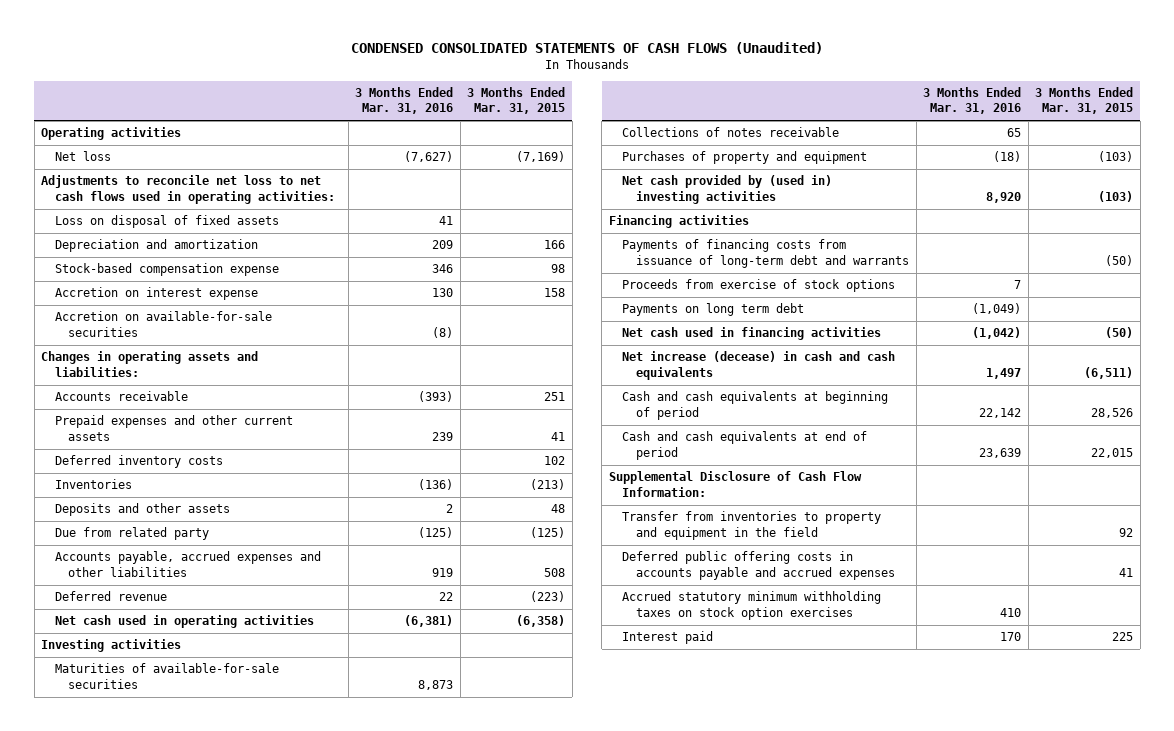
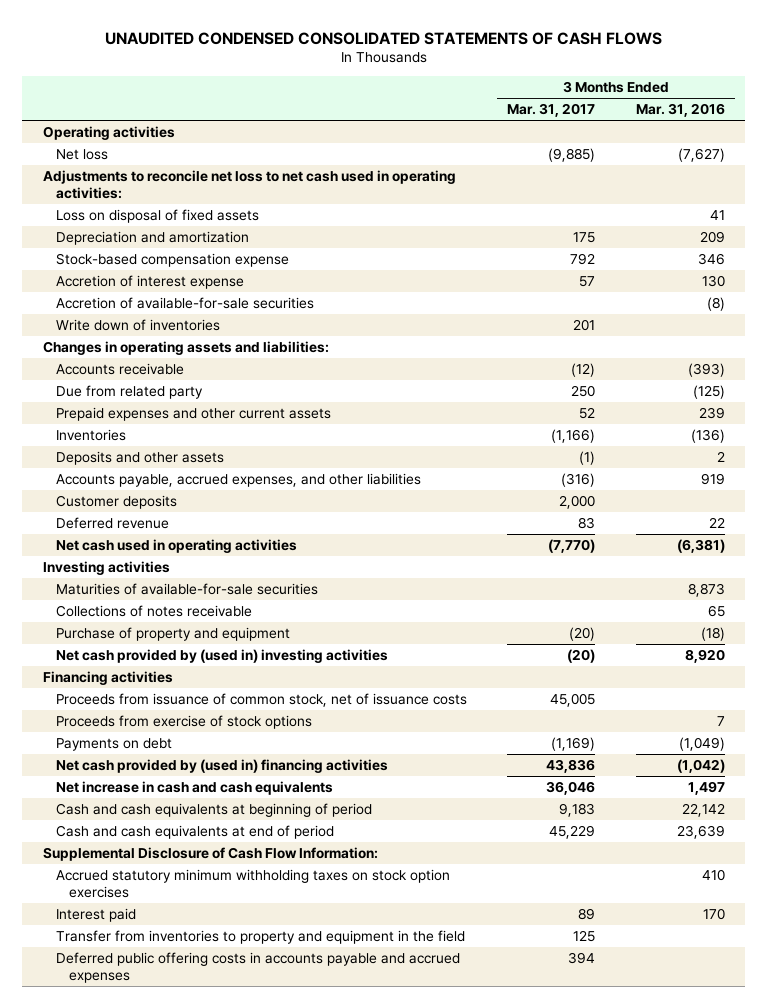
- CONDENSED CONSOLIDATED STATEMENTS OF CASH FLOWS (Unaudited)
+ UNAUDITED CONDENSED CONSOLIDATED STATEMENTS OF CASH FLOWS
- | 3 Months Ended Mar. 31, 2016 | 3 Months Ended Mar. 31, 2015
+ | 3 Months Ended Mar. 31, 2017 | 3 Months Ended Mar. 31, 2016
- Adjustments to reconcile net loss to net cash flows used in operating activities:
+ Adjustments to reconcile net loss to net cash used in operating activities:
- Accretion on interest expense | 130 | 158
- Accretion on available-for-sale securities | (8) |
+ Accretion of interest expense | 57 | 130
+ Accretion of available-for-sale securities | | (8)
+ Write down of inventories | 201 |
moved up: Due from related party | 250 | (125)
- Deferred inventory costs | | 102
- Accounts payable, accrued expenses and other liabilities | 919 | 508
+ Accounts payable, accrued expenses, and other liabilities | (316) | 919
+ Customer deposits | 2,000 |
- Purchases of property and equipment | (18) | (103)
+ Purchase of property and equipment | (20) | (18)
- Payments of financing costs from issuance of long-term debt and warrants | | (50)
+ Proceeds from issuance of common stock, net of issuance costs | 45,005 |
- Payments on long term debt | (1,049) |
- Net cash used in financing activities | (1,042) | (50)
- Net increase (decease) in cash and cash equivalents | 1,497 | (6,511)
+ Payments on debt | (1,169) | (1,049)
+ Net cash provided by (used in) financing activities | 43,836 | (1,042)
+ Net increase in cash and cash equivalents | 36,046 | 1,497
moved down: Transfer from inventories to property and equipment in the field | 125 |
moved down: Deferred public offering costs in accounts payable and accrued expenses | 394 |

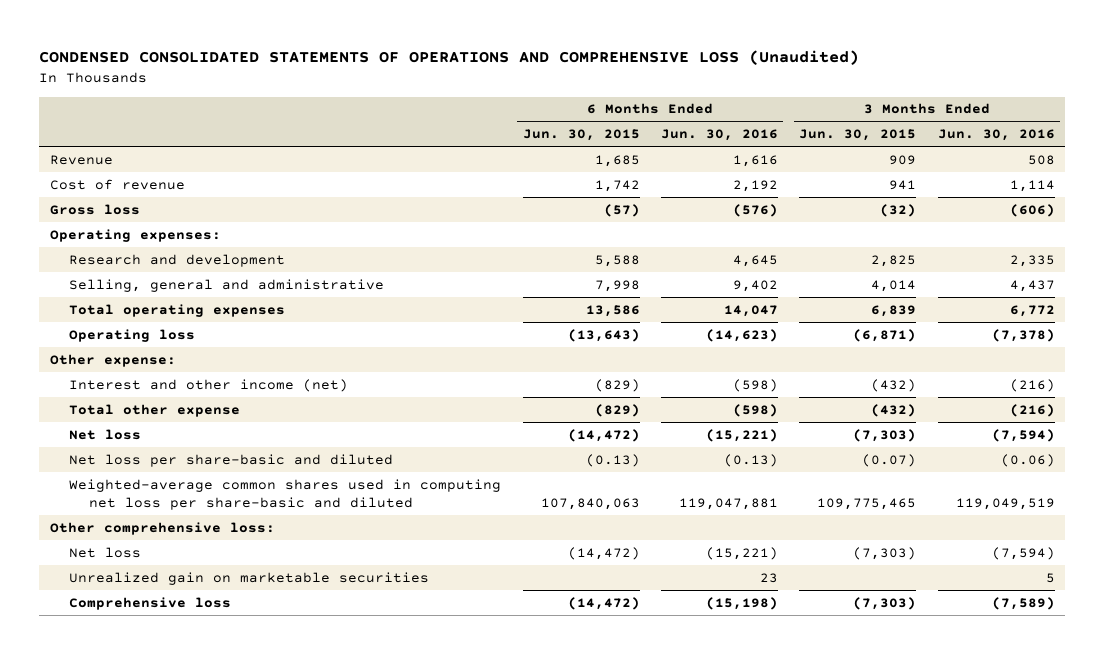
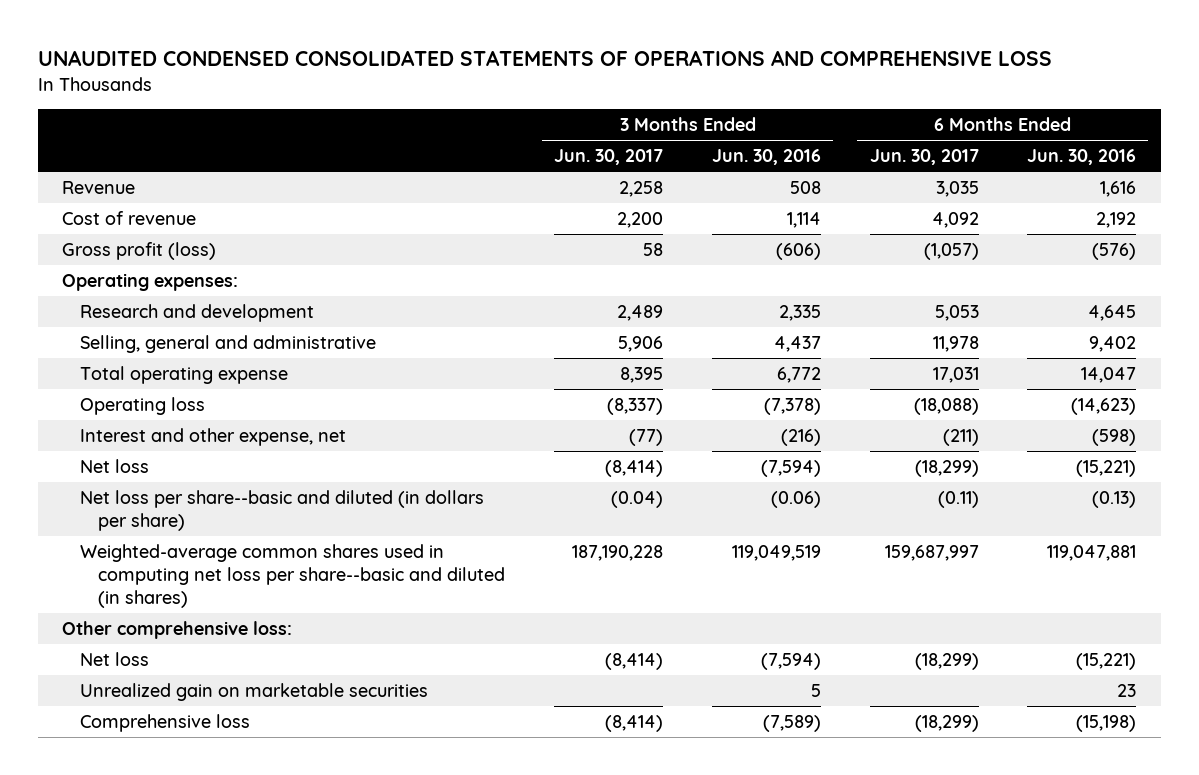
- CONDENSED CONSOLIDATED STATEMENTS OF OPERATIONS AND COMPREHENSIVE LOSS (Unaudited)
+ UNAUDITED CONDENSED CONSOLIDATED STATEMENTS OF OPERATIONS AND COMPREHENSIVE LOSS
- | 6 Months Ended Jun. 30, 2015 | 6 Months Ended Jun. 30, 2016 | 3 Months Ended Jun. 30, 2015 | 3 Months Ended Jun. 30, 2016
+ | 3 Months Ended Jun. 30, 2017 | 3 Months Ended Jun. 30, 2016 | 6 Months Ended Jun. 30, 2017 | 6 Months Ended Jun. 30, 2016
- Gross loss | (57) | (576) | (32) | (606)
+ Gross profit (loss) | 58 | (606) | (1,057) | (576)
- Total operating expenses | 13,586 | 14,047 | 6,839 | 6,772
+ Total operating expense | 8,395 | 6,772 | 17,031 | 14,047
- Other expense:
- Interest and other income (net) | (829) | (598) | (432) | (216)
- Total other expense | (829) | (598) | (432) | (216)
+ Interest and other expense, net | (77) | (216) | (211) | (598)
- Net loss per share-basic and diluted | (0.13) | (0.13) | (0.07) | (0.06)
- Weighted-average common shares used in computing net loss per share-basic and diluted | 107,840,063 | 119,047,881 | 109,775,465 | 119,049,519
+ Net loss per share--basic and diluted (in dollars per share) | (0.04) | (0.06) | (0.11) | (0.13)
+ Weighted-average common shares used in computing net loss per share--basic and diluted (in shares) | 187,190,228 | 119,049,519 | 159,687,997 | 119,047,881

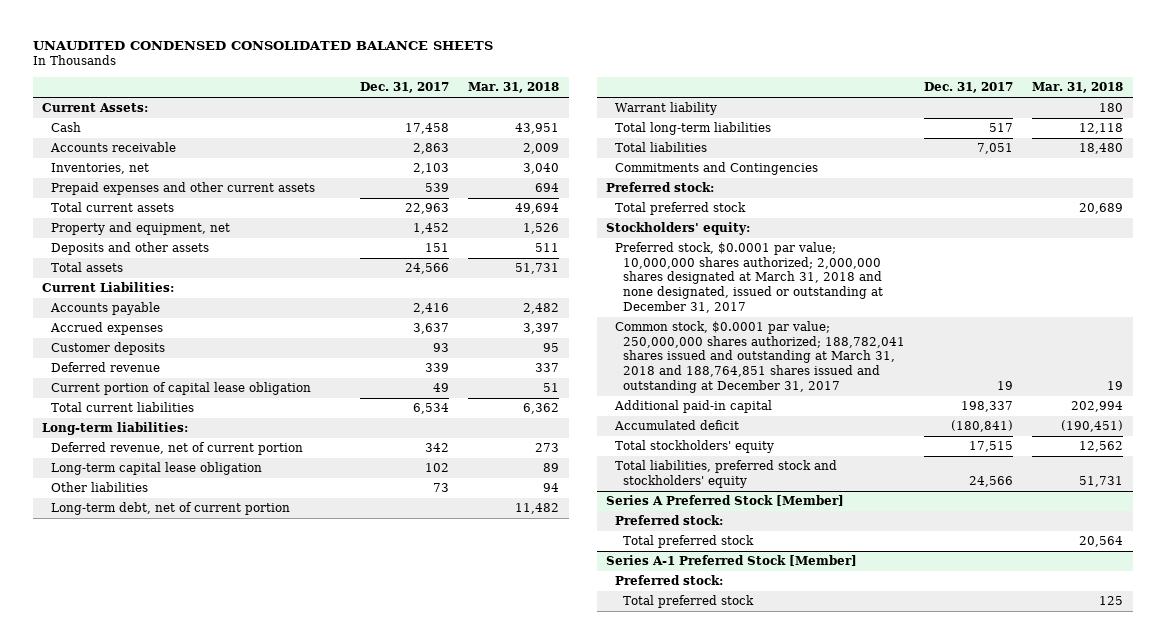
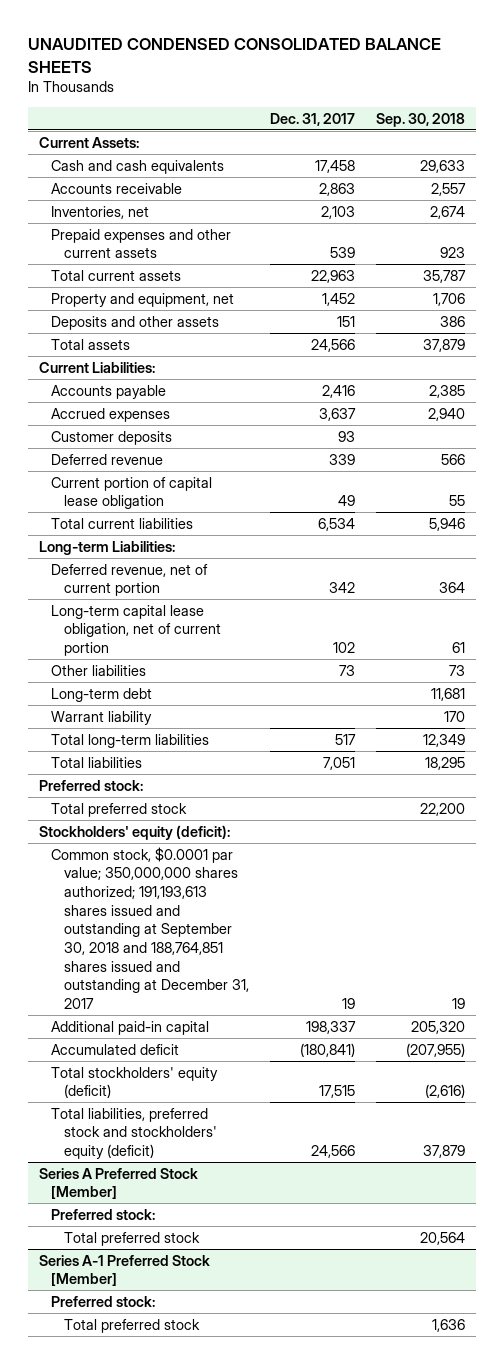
- | Dec. 31, 2017 | Mar. 31, 2018
+ | Dec. 31, 2017 | Sep. 30, 2018
- Cash | 17,458 | 43,951
+ Cash and cash equivalents | 17,458 | 29,633
- Long-term liabilities:
+ Long-term Liabilities:
- Long-term capital lease obligation | 102 | 89
+ Long-term capital lease obligation, net of current portion | 102 | 61
- Long-term debt, net of current portion | | 11,482
+ Long-term debt | | 11,681
- Commitments and Contingencies
- Stockholders' equity:
- Preferred stock, $0.0001 par value; 10,000,000 shares authorized; 2,000,000 shares designated at March 31, 2018 and none designated, issued or outstanding at December 31, 2017
- Common stock, $0.0001 par value; 250,000,000 shares authorized; 188,782,041 shares issued and outstanding at March 31, 2018 and 188,764,851 shares issued and outstanding at December 31, 2017 | 19 | 19
+ Stockholders' equity (deficit):
+ Common stock, $0.0001 par value; 350,000,000 shares authorized; 191,193,613 shares issued and outstanding at September 30, 2018 and 188,764,851 shares issued and outstanding at December 31, 2017 | 19 | 19
- Total stockholders' equity | 17,515 | 12,562
- Total liabilities, preferred stock and stockholders' equity | 24,566 | 51,731
+ Total stockholders' equity (deficit) | 17,515 | (2,616)
+ Total liabilities, preferred stock and stockholders' equity (deficit) | 24,566 | 37,879

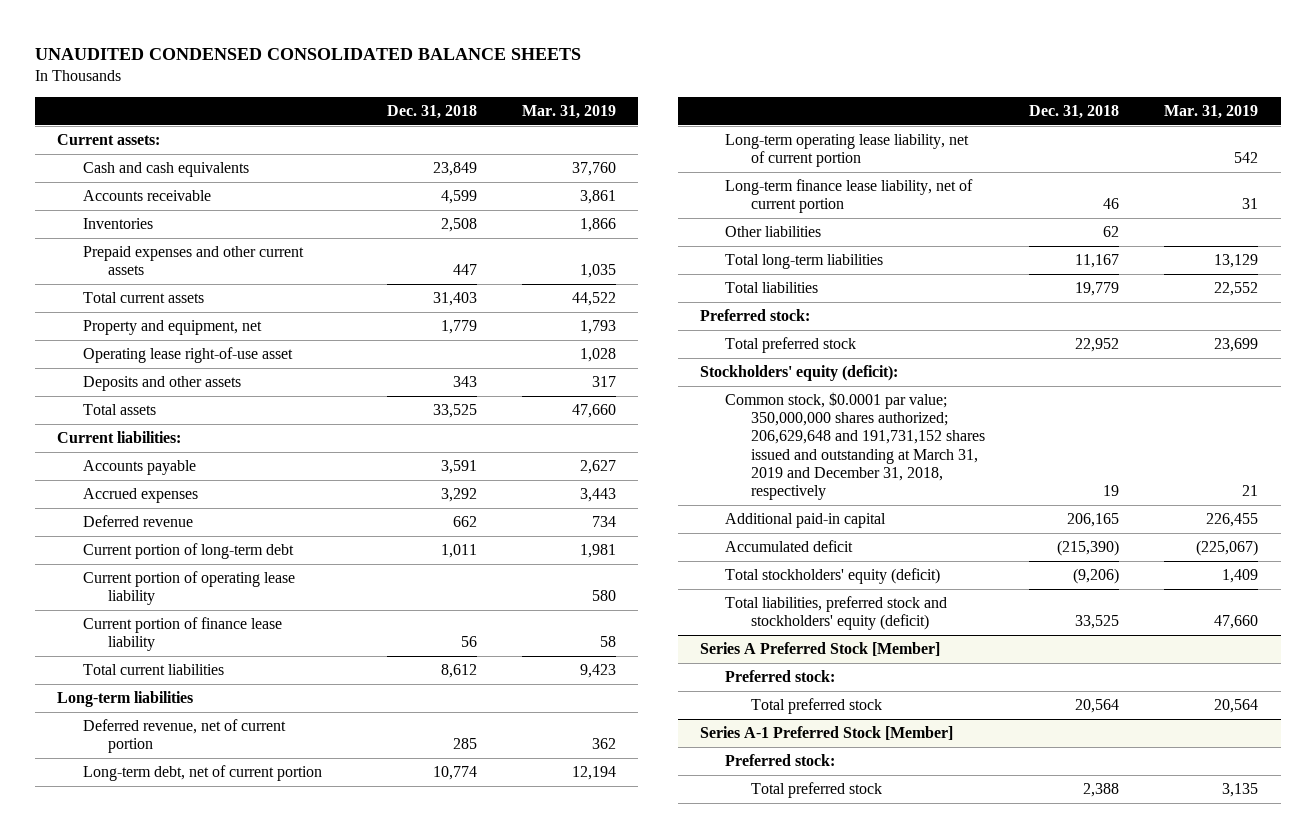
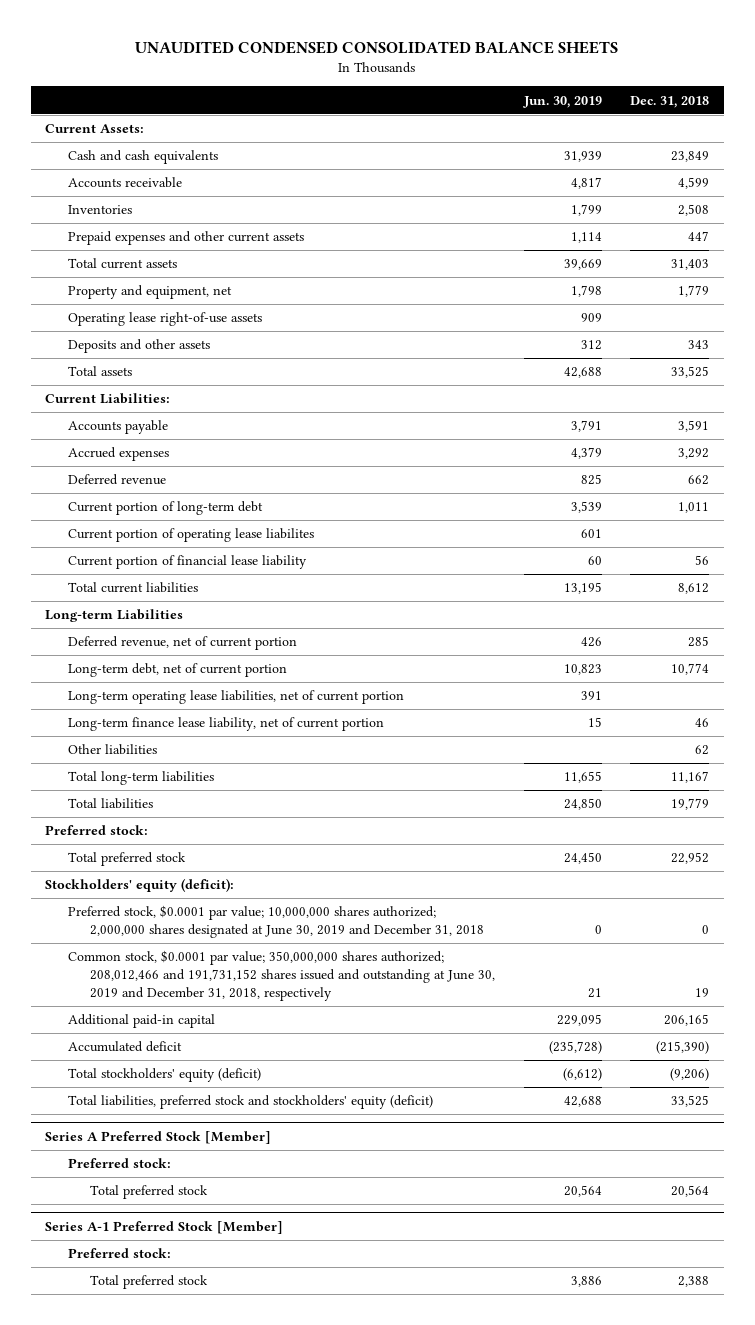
- | Dec. 31, 2018 | Mar. 31, 2019
+ | Jun. 30, 2019 | Dec. 31, 2018
- Current assets:
+ Current Assets:
- Operating lease right-of-use asset | | 1,028
+ Operating lease right-of-use assets | 909 |
- Current liabilities:
+ Current Liabilities:
- Current portion of operating lease liability | | 580
- Current portion of finance lease liability | 56 | 58
+ Current portion of operating lease liabilites | 601 |
+ Current portion of financial lease liability | 60 | 56
- Long-term liabilities
+ Long-term Liabilities
- Long-term operating lease liability, net of current portion | | 542
+ Long-term operating lease liabilities, net of current portion | 391 |
- Common stock, $0.0001 par value; 350,000,000 shares authorized; 206,629,648 and 191,731,152 shares issued and outstanding at March 31, 2019 and December 31, 2018, respectively | 19 | 21
+ Preferred stock, $0.0001 par value; 10,000,000 shares authorized; 2,000,000 shares designated at June 30, 2019 and December 31, 2018 | 0 | 0
+ Common stock, $0.0001 par value; 350,000,000 shares authorized; 208,012,466 and 191,731,152 shares issued and outstanding at June 30, 2019 and December 31, 2018, respectively | 21 | 19

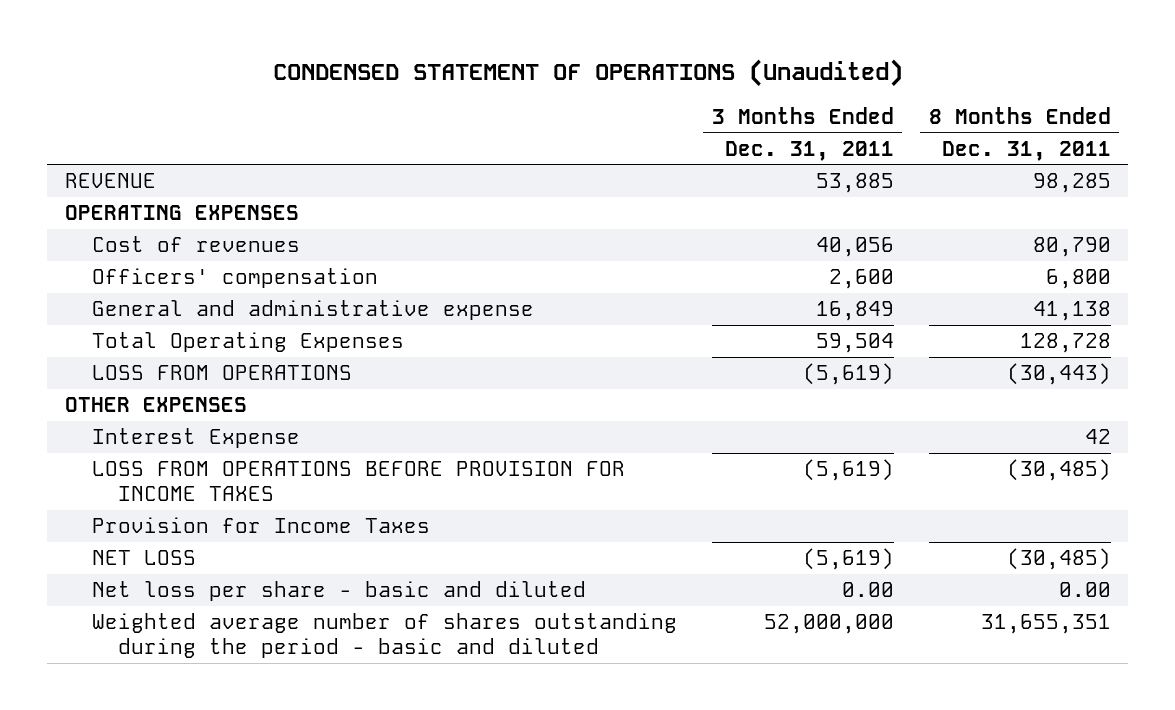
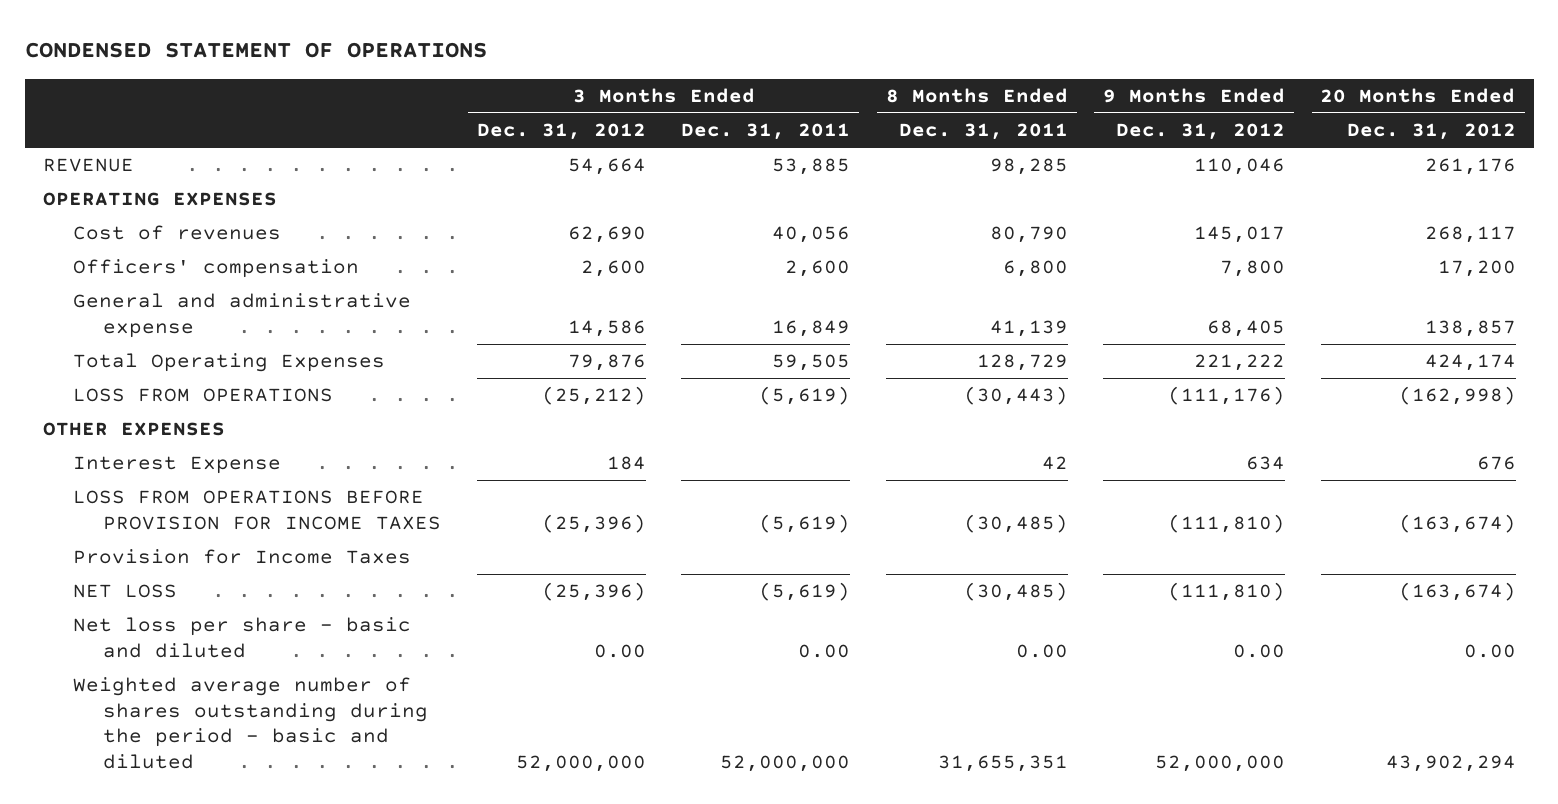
- CONDENSED STATEMENT OF OPERATIONS (Unaudited)
+ CONDENSED STATEMENT OF OPERATIONS
- | 3 Months Ended Dec. 31, 2011 | 8 Months Ended Dec. 31, 2011
+ | 3 Months Ended Dec. 31, 2012 | 3 Months Ended Dec. 31, 2011 | 8 Months Ended Dec. 31, 2011 | 9 Months Ended Dec. 31, 2012 | 20 Months Ended Dec. 31, 2012
- General and administrative expense | 16,849 | 41,138
- Total Operating Expenses | 59,504 | 128,728
+ General and administrative expense | 14,586 | 16,849 | 41,139 | 68,405 | 138,857
+ Total Operating Expenses | 79,876 | 59,505 | 128,729 | 221,222 | 424,174

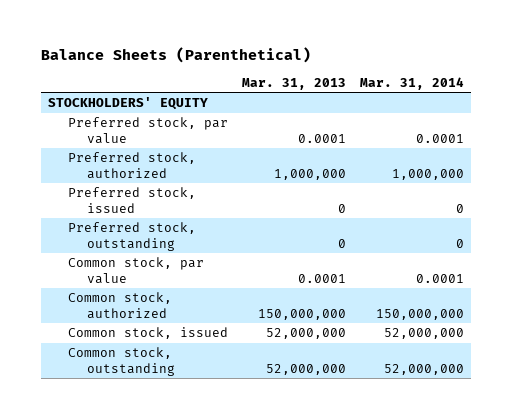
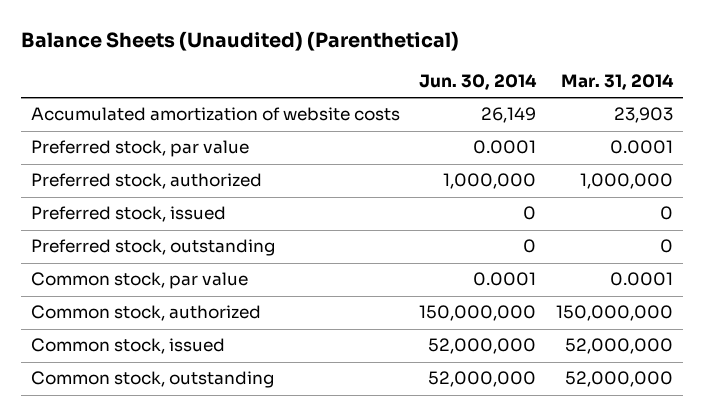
- Balance Sheets (Parenthetical)
+ Balance Sheets (Unaudited) (Parenthetical)
- | Mar. 31, 2013 | Mar. 31, 2014
+ | Jun. 30, 2014 | Mar. 31, 2014
- STOCKHOLDERS' EQUITY
+ Accumulated amortization of website costs | 26,149 | 23,903

